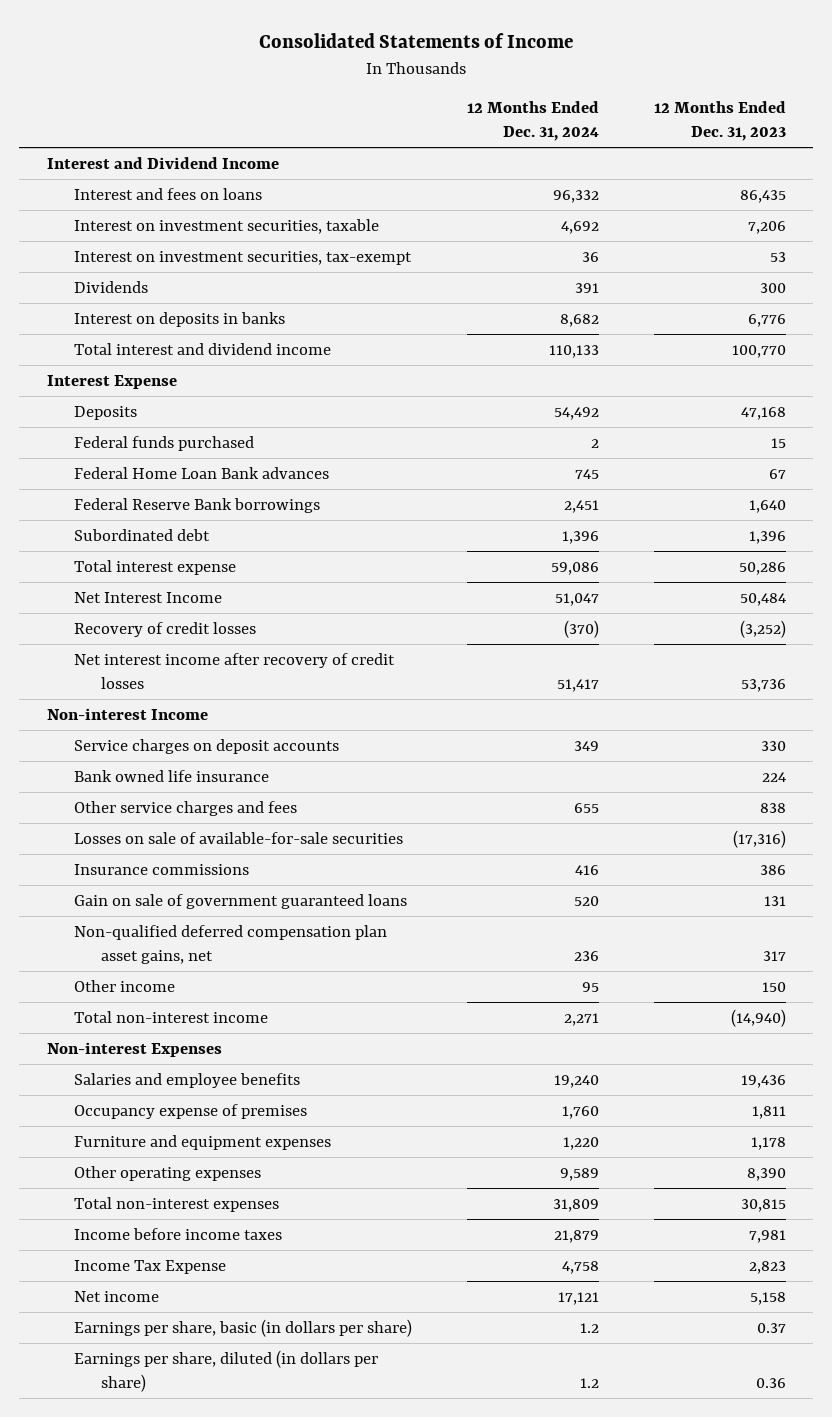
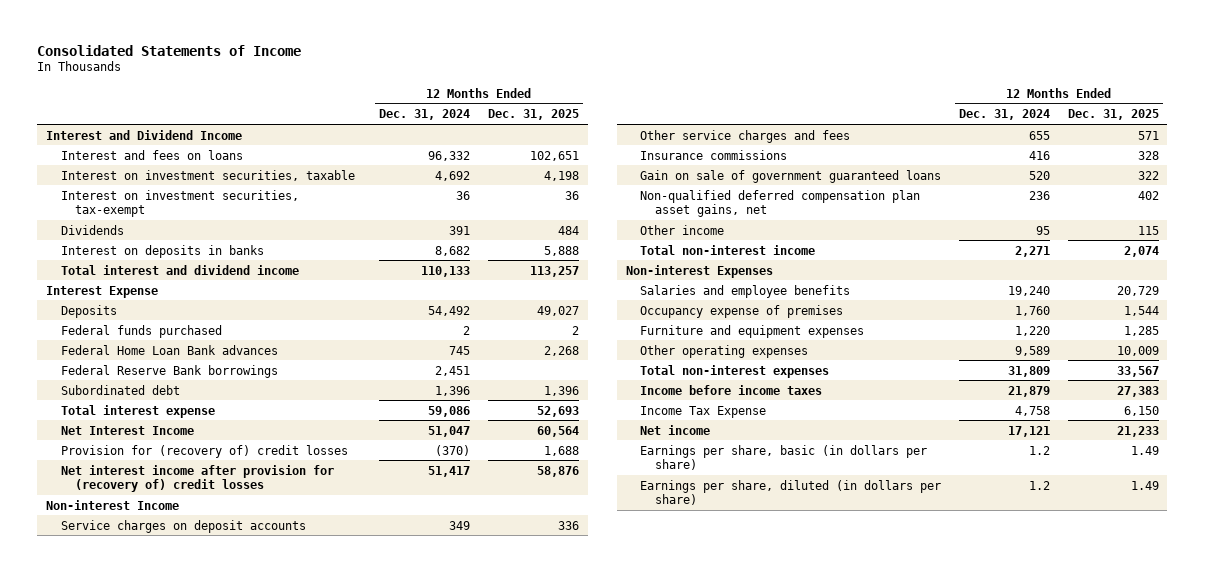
- | 12 Months Ended Dec. 31, 2024 | 12 Months Ended Dec. 31, 2023
+ | 12 Months Ended Dec. 31, 2024 | 12 Months Ended Dec. 31, 2025
- Recovery of credit losses | (370) | (3,252)
- Net interest income after recovery of credit losses | 51,417 | 53,736
+ Provision for (recovery of) credit losses | (370) | 1,688
+ Net interest income after provision for (recovery of) credit losses | 51,417 | 58,876
- Bank owned life insurance | | 224
- Losses on sale of available-for-sale securities | | (17,316)

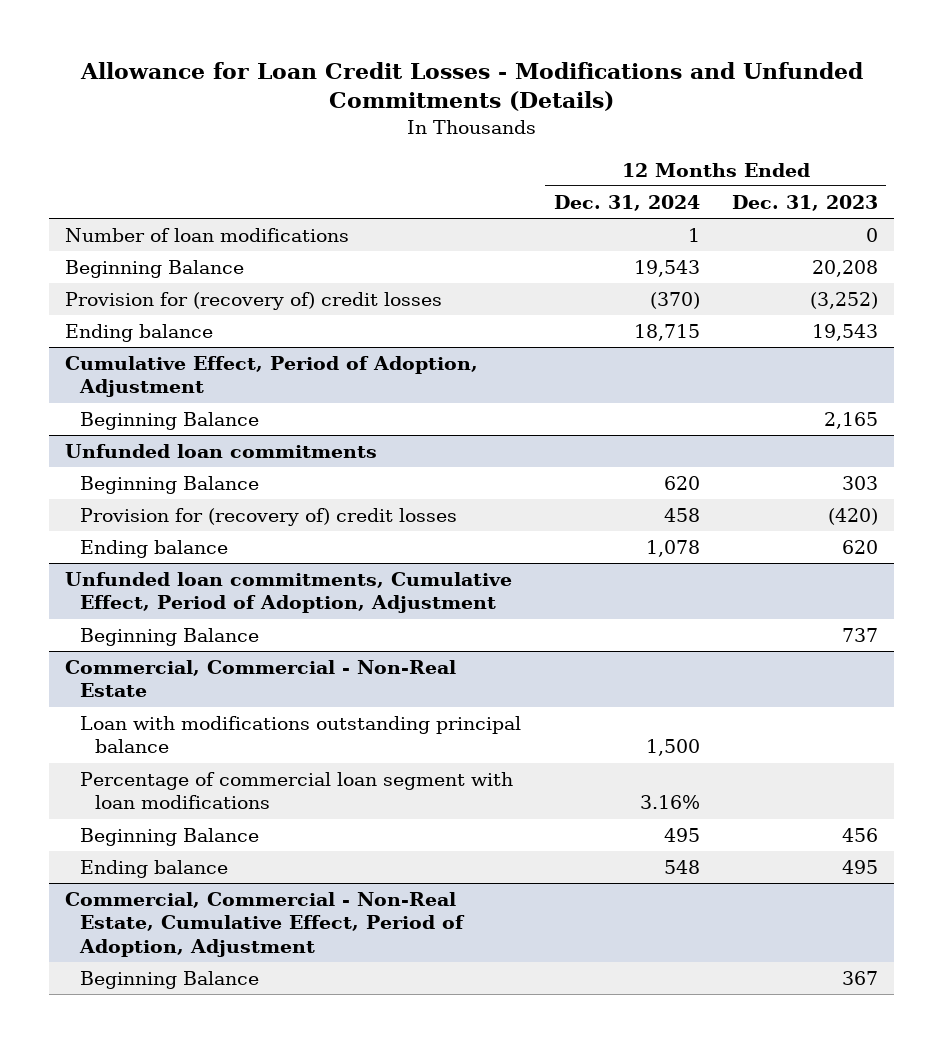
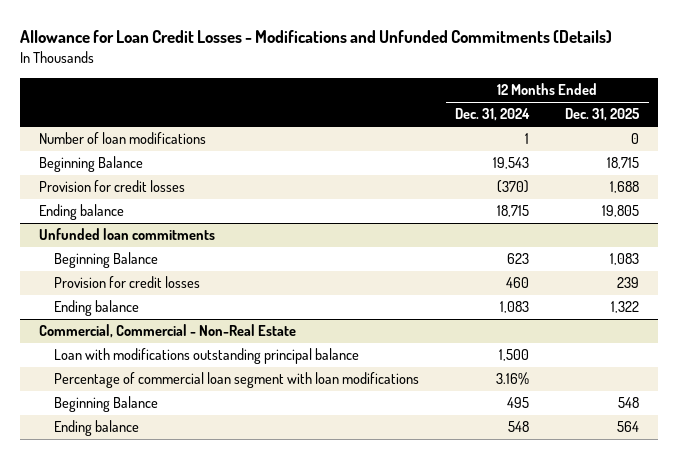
- | 12 Months Ended Dec. 31, 2024 | 12 Months Ended Dec. 31, 2023
+ | 12 Months Ended Dec. 31, 2024 | 12 Months Ended Dec. 31, 2025
- Provision for (recovery of) credit losses | (370) | (3,252)
+ Provision for credit losses | (370) | 1,688
- Cumulative Effect, Period of Adoption, Adjustment
- Beginning Balance | | 2,165
@ Unfunded loan commitments
- Beginning Balance | 620 | 303
- Provision for (recovery of) credit losses | 458 | (420)
- Ending balance | 1,078 | 620
- Unfunded loan commitments, Cumulative Effect, Period of Adoption, Adjustment
- Beginning Balance | | 737
@ Unfunded loan commitments
+ Beginning Balance | 623 | 1,083
+ Provision for credit losses | 460 | 239
+ Ending balance | 1,083 | 1,322
- Commercial, Commercial - Non-Real Estate, Cumulative Effect, Period of Adoption, Adjustment
- Beginning Balance | | 367

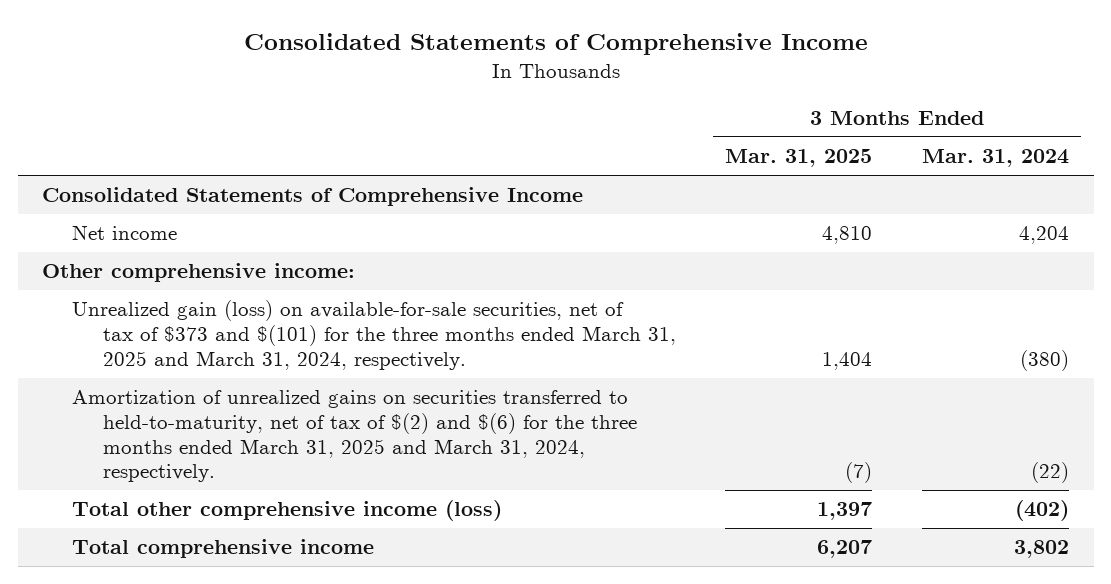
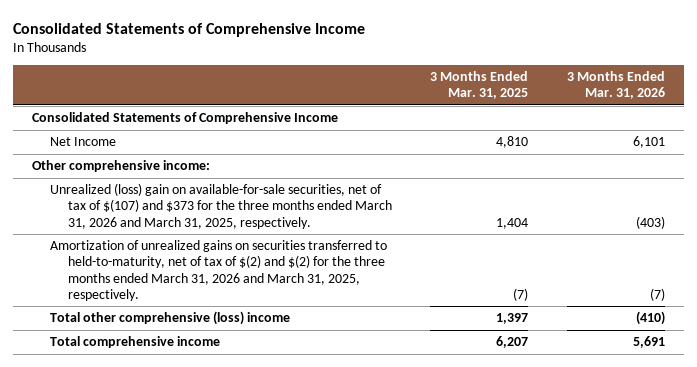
- | 3 Months Ended Mar. 31, 2025 | 3 Months Ended Mar. 31, 2024
+ | 3 Months Ended Mar. 31, 2025 | 3 Months Ended Mar. 31, 2026
- Net income | 4,810 | 4,204
+ Net Income | 4,810 | 6,101
- Unrealized gain (loss) on available-for-sale securities, net of tax of $373 and $(101) for the three months ended March 31, 2025 and March 31, 2024, respectively. | 1,404 | (380)
- Amortization of unrealized gains on securities transferred to held-to-maturity, net of tax of $(2) and $(6) for the three months ended March 31, 2025 and March 31, 2024, respectively. | (7) | (22)
- Total other comprehensive income (loss) | 1,397 | (402)
+ Unrealized (loss) gain on available-for-sale securities, net of tax of $(107) and $373 for the three months ended March 31, 2026 and March 31, 2025, respectively. | 1,404 | (403)
+ Amortization of unrealized gains on securities transferred to held-to-maturity, net of tax of $(2) and $(2) for the three months ended March 31, 2026 and March 31, 2025, respectively. | (7) | (7)
+ Total other comprehensive (loss) income | 1,397 | (410)

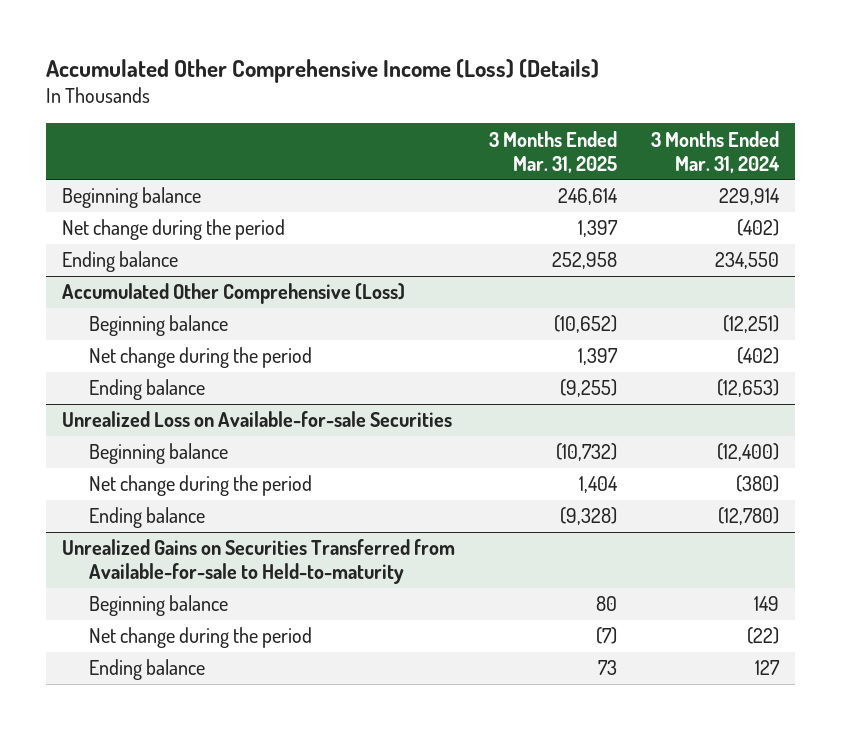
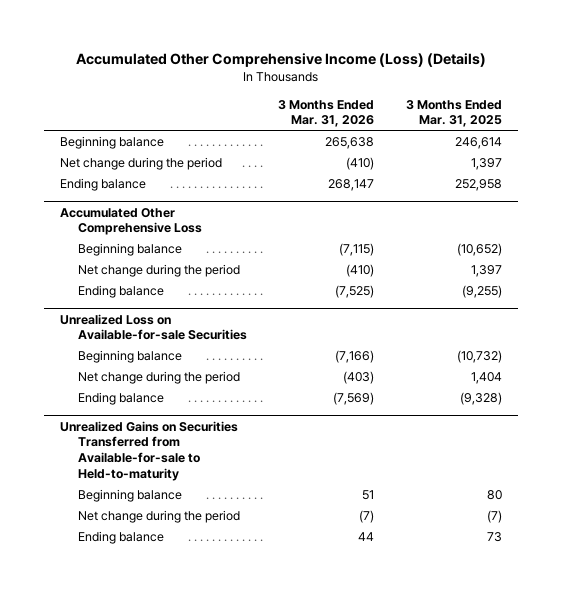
- | 3 Months Ended Mar. 31, 2025 | 3 Months Ended Mar. 31, 2024
+ | 3 Months Ended Mar. 31, 2026 | 3 Months Ended Mar. 31, 2025
- Accumulated Other Comprehensive (Loss)
+ Accumulated Other Comprehensive Loss

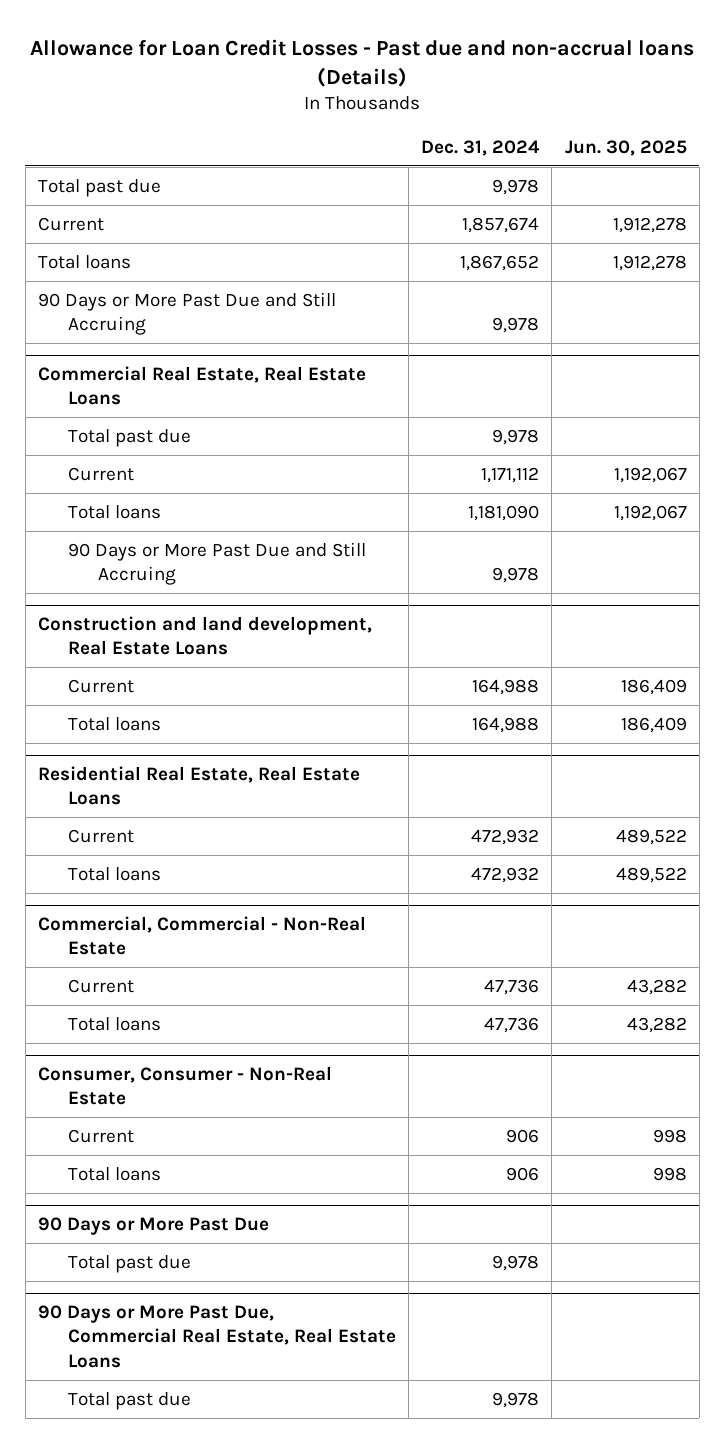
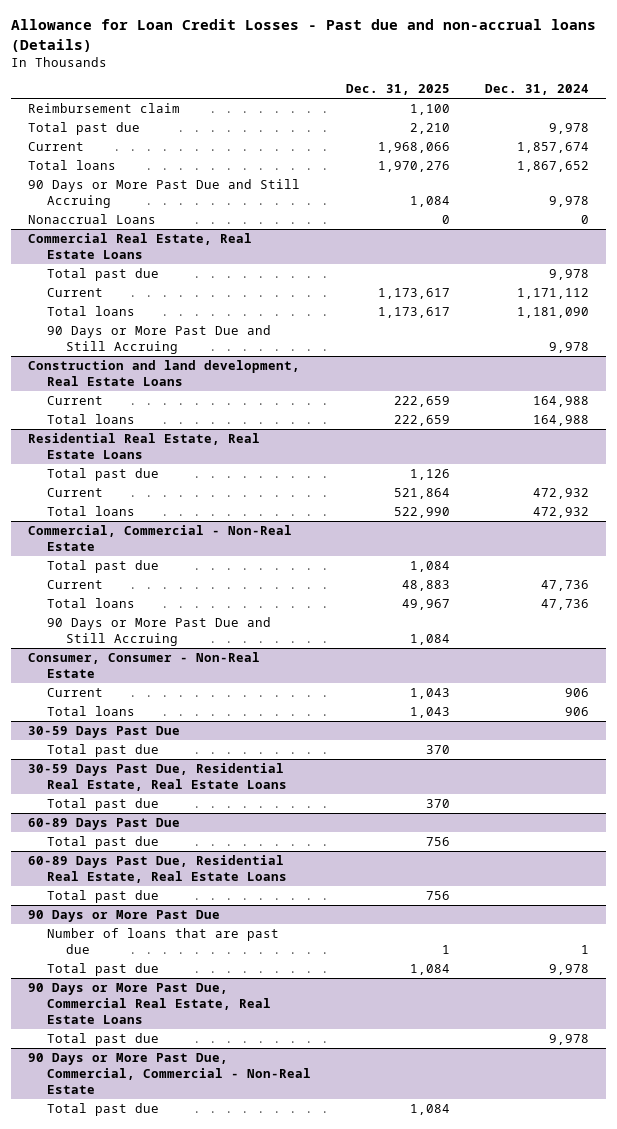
- | Dec. 31, 2024 | Jun. 30, 2025
+ | Dec. 31, 2025 | Dec. 31, 2024
+ Reimbursement claim | 1,100 |
+ Nonaccrual Loans | 0 | 0
@ Residential Real Estate, Real Estate Loans
+ Total past due | 1,126 |
@ Commercial, Commercial - Non-Real Estate
+ Total past due | 1,084 |
+ 90 Days or More Past Due and Still Accruing | 1,084 |
+ 30-59 Days Past Due
+ Total past due | 370 |
+ 30-59 Days Past Due, Residential Real Estate, Real Estate Loans
+ Total past due | 370 |
+ 60-89 Days Past Due
+ Total past due | 756 |
+ 60-89 Days Past Due, Residential Real Estate, Real Estate Loans
+ Total past due | 756 |
@ 90 Days or More Past Due
+ Number of loans that are past due | 1 | 1
+ 90 Days or More Past Due, Commercial, Commercial - Non-Real Estate
+ Total past due | 1,084 |

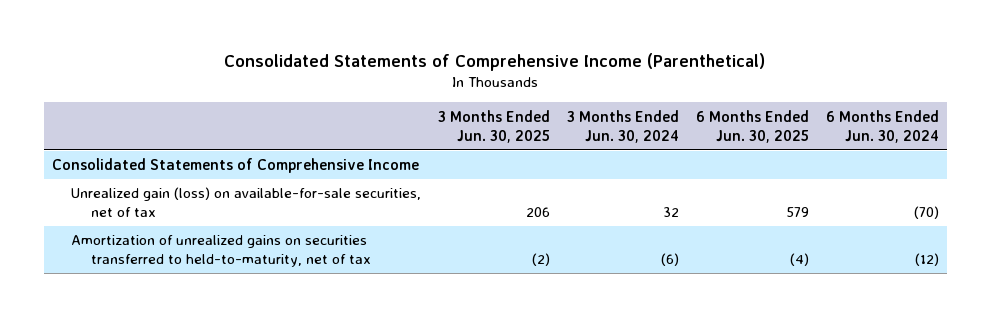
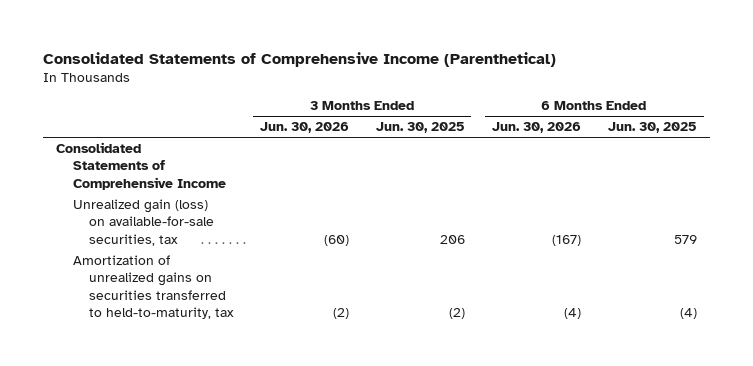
- | 3 Months Ended Jun. 30, 2025 | 3 Months Ended Jun. 30, 2024 | 6 Months Ended Jun. 30, 2025 | 6 Months Ended Jun. 30, 2024
+ | 3 Months Ended Jun. 30, 2026 | 3 Months Ended Jun. 30, 2025 | 6 Months Ended Jun. 30, 2026 | 6 Months Ended Jun. 30, 2025
- Unrealized gain (loss) on available-for-sale securities, net of tax | 206 | 32 | 579 | (70)
- Amortization of unrealized gains on securities transferred to held-to-maturity, net of tax | (2) | (6) | (4) | (12)
+ Unrealized gain (loss) on available-for-sale securities, tax | (60) | 206 | (167) | 579
+ Amortization of unrealized gains on securities transferred to held-to-maturity, tax | (2) | (2) | (4) | (4)

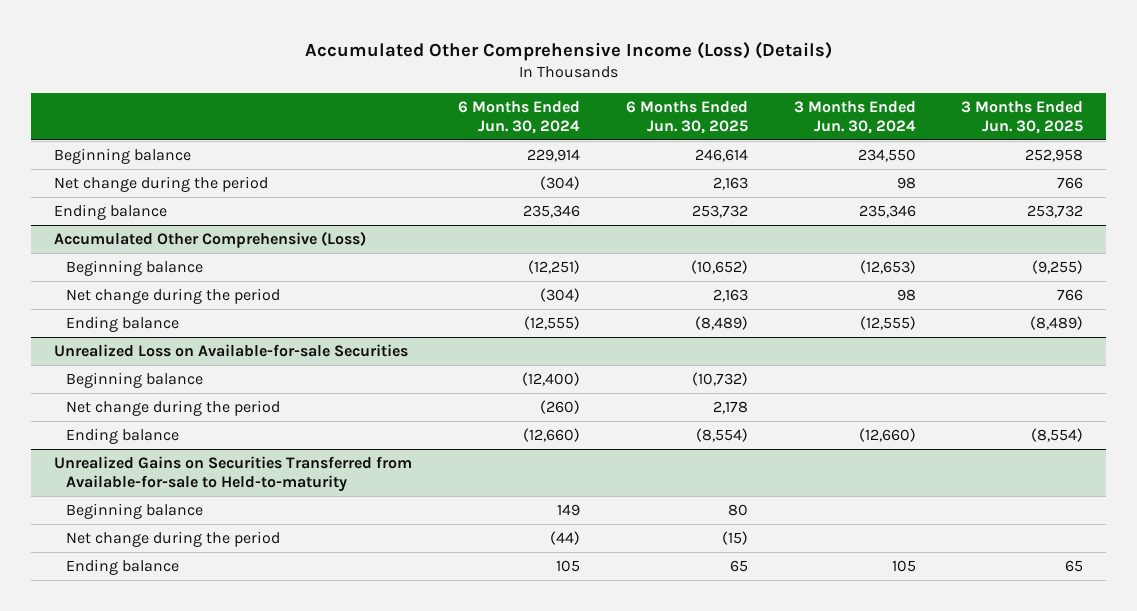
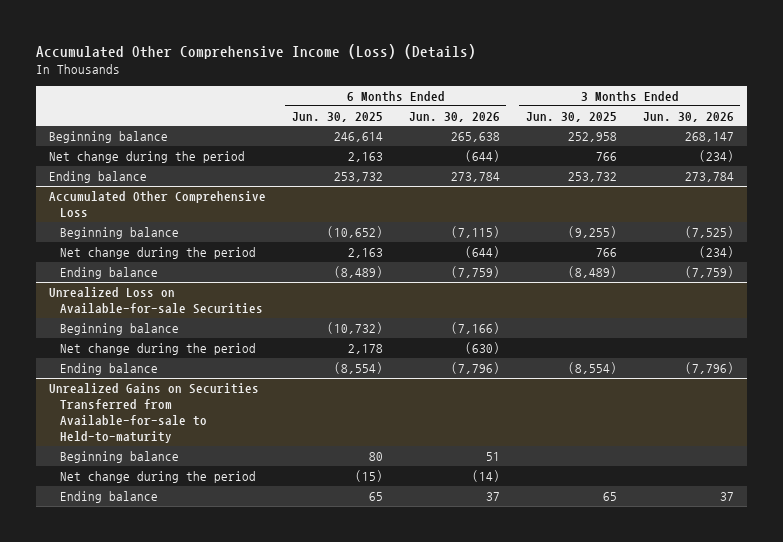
- | 6 Months Ended Jun. 30, 2024 | 6 Months Ended Jun. 30, 2025 | 3 Months Ended Jun. 30, 2024 | 3 Months Ended Jun. 30, 2025
+ | 6 Months Ended Jun. 30, 2025 | 6 Months Ended Jun. 30, 2026 | 3 Months Ended Jun. 30, 2025 | 3 Months Ended Jun. 30, 2026
- Accumulated Other Comprehensive (Loss)
+ Accumulated Other Comprehensive Loss

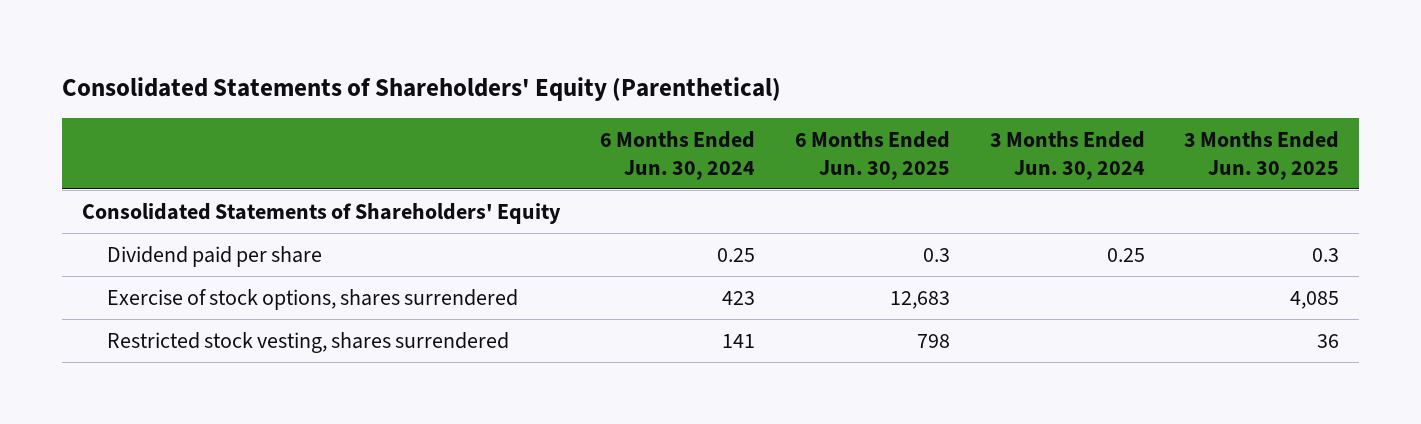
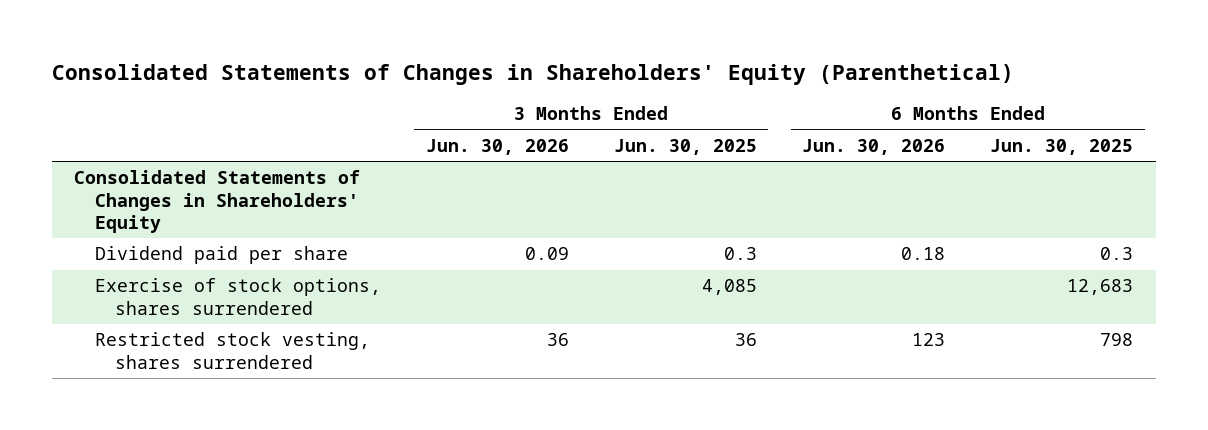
- Consolidated Statements of Shareholders' Equity (Parenthetical)
+ Consolidated Statements of Changes in Shareholders' Equity (Parenthetical)
- | 6 Months Ended Jun. 30, 2024 | 6 Months Ended Jun. 30, 2025 | 3 Months Ended Jun. 30, 2024 | 3 Months Ended Jun. 30, 2025
+ | 3 Months Ended Jun. 30, 2026 | 3 Months Ended Jun. 30, 2025 | 6 Months Ended Jun. 30, 2026 | 6 Months Ended Jun. 30, 2025
- Consolidated Statements of Shareholders' Equity
+ Consolidated Statements of Changes in Shareholders' Equity

